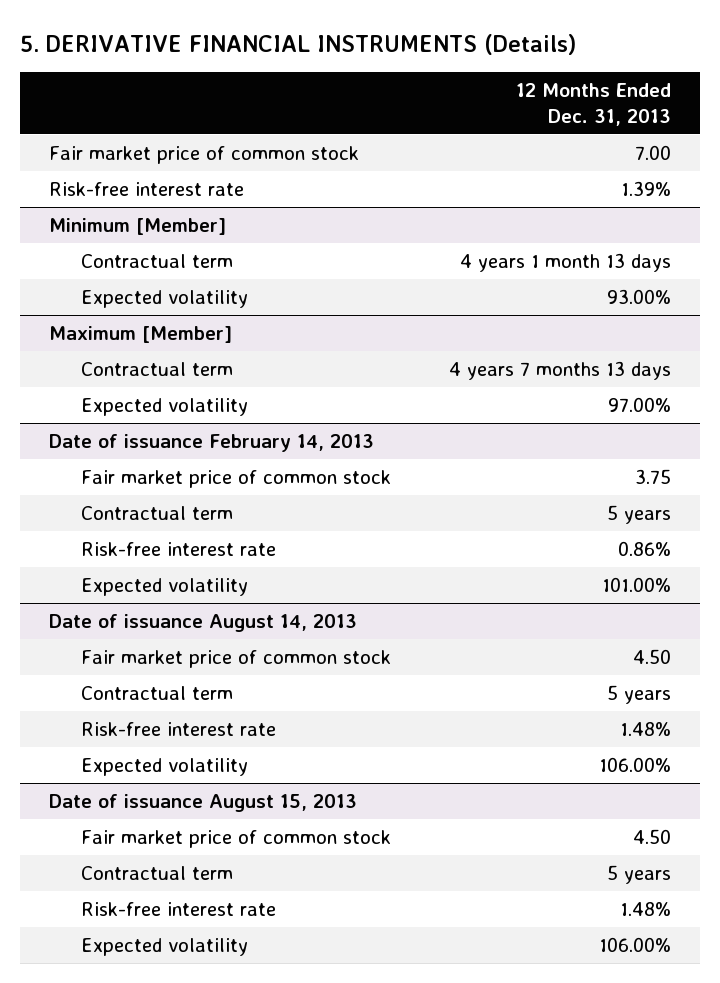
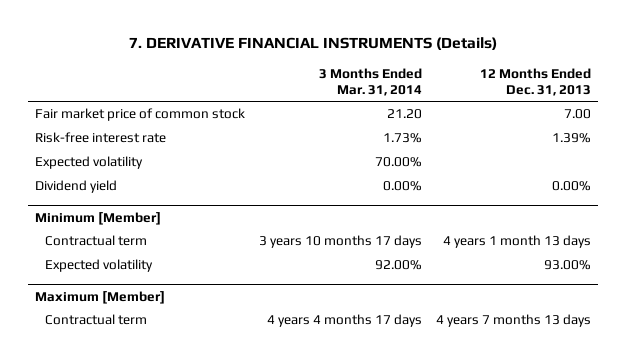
- 5. DERIVATIVE FINANCIAL INSTRUMENTS (Details)
+ 7. DERIVATIVE FINANCIAL INSTRUMENTS (Details)
- | 12 Months Ended Dec. 31, 2013
+ | 3 Months Ended Mar. 31, 2014 | 12 Months Ended Dec. 31, 2013
+ Expected volatility | 70.00% |
+ Dividend yield | 0.00% | 0.00%
@ Maximum [Member]
- Expected volatility | 97.00%
- Date of issuance February 14, 2013
- Fair market price of common stock | 3.75
- Contractual term | 5 years
- Risk-free interest rate | 0.86%
- Expected volatility | 101.00%
- Date of issuance August 14, 2013
- Fair market price of common stock | 4.50
- Contractual term | 5 years
- Risk-free interest rate | 1.48%
- Expected volatility | 106.00%
- Date of issuance August 15, 2013
- Fair market price of common stock | 4.50
- Contractual term | 5 years
- Risk-free interest rate | 1.48%
- Expected volatility | 106.00%

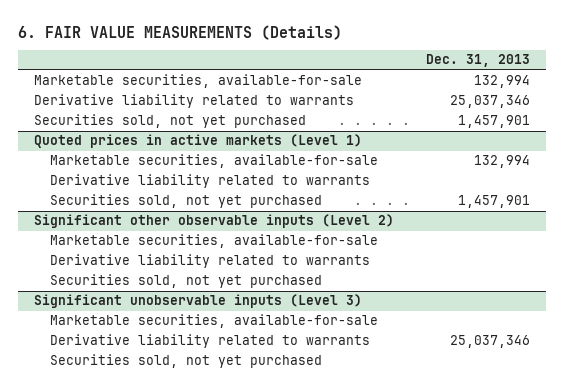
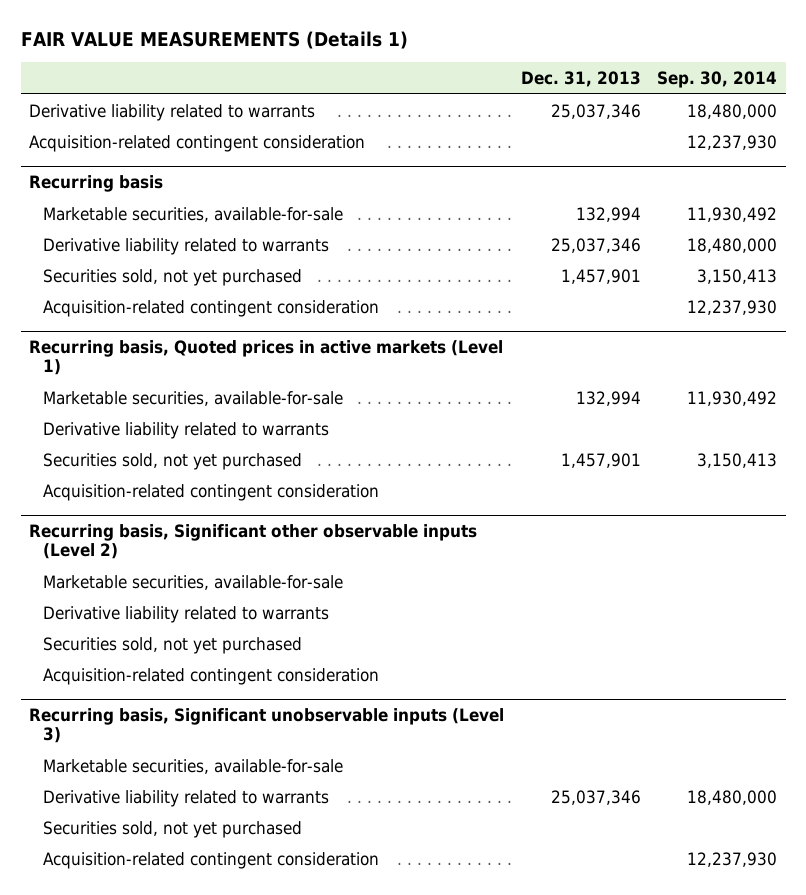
- 6. FAIR VALUE MEASUREMENTS (Details)
+ FAIR VALUE MEASUREMENTS (Details 1)
- | Dec. 31, 2013
+ | Dec. 31, 2013 | Sep. 30, 2014
+ Derivative liability related to warrants | 25,037,346 | 18,480,000
+ Acquisition-related contingent consideration | | 12,237,930
+ Recurring basis
- Quoted prices in active markets (Level 1)
+ Acquisition-related contingent consideration | | 12,237,930
+ Recurring basis, Quoted prices in active markets (Level 1)
- Significant other observable inputs (Level 2)
+ Acquisition-related contingent consideration
+ Recurring basis, Significant other observable inputs (Level 2)
- Significant unobservable inputs (Level 3)
+ Acquisition-related contingent consideration
+ Recurring basis, Significant unobservable inputs (Level 3)
+ Acquisition-related contingent consideration | | 12,237,930

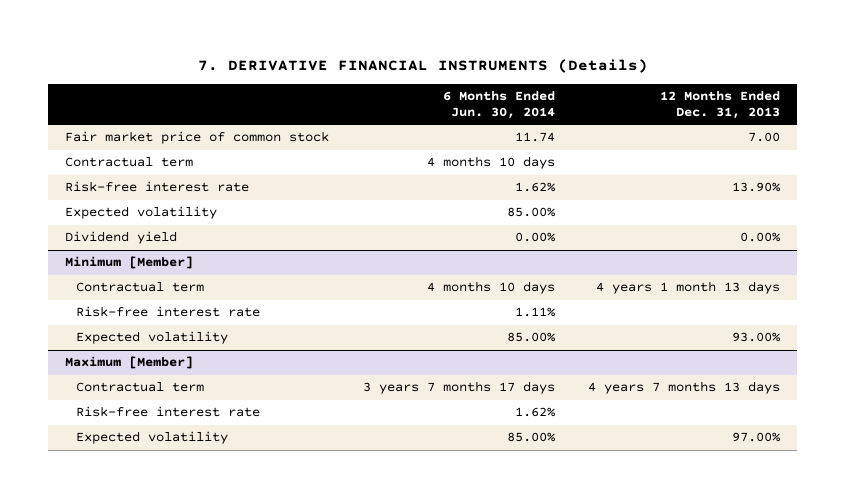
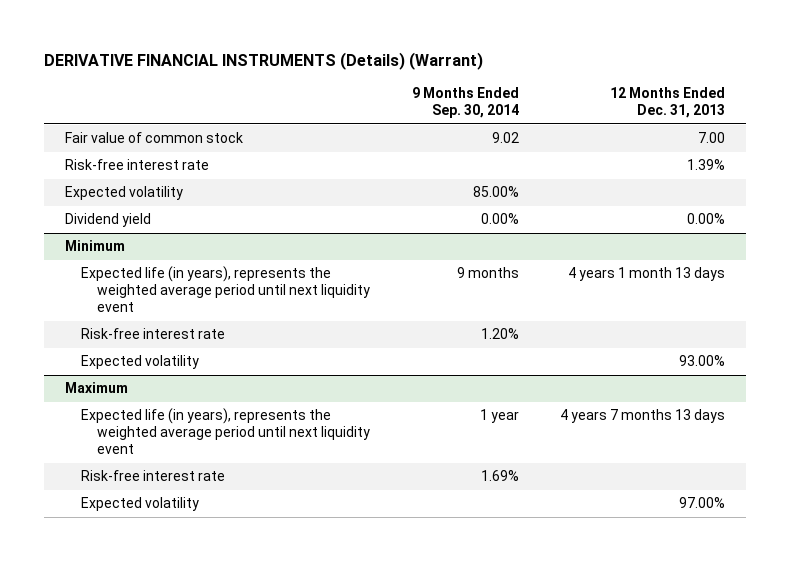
- 7. DERIVATIVE FINANCIAL INSTRUMENTS (Details)
+ DERIVATIVE FINANCIAL INSTRUMENTS (Details) (Warrant)
- | 6 Months Ended Jun. 30, 2014 | 12 Months Ended Dec. 31, 2013
+ | 9 Months Ended Sep. 30, 2014 | 12 Months Ended Dec. 31, 2013
- Fair market price of common stock | 11.74 | 7.00
- Contractual term | 4 months 10 days |
- Risk-free interest rate | 1.62% | 13.90%
+ Fair value of common stock | 9.02 | 7.00
+ Risk-free interest rate | | 1.39%
- Minimum [Member]
- Contractual term | 4 months 10 days | 4 years 1 month 13 days
+ Minimum
+ Expected life (in years), represents the weighted average period until next liquidity event | 9 months | 4 years 1 month 13 days
- Maximum [Member]
- Contractual term | 3 years 7 months 17 days | 4 years 7 months 13 days
+ Maximum
+ Expected life (in years), represents the weighted average period until next liquidity event | 1 year | 4 years 7 months 13 days

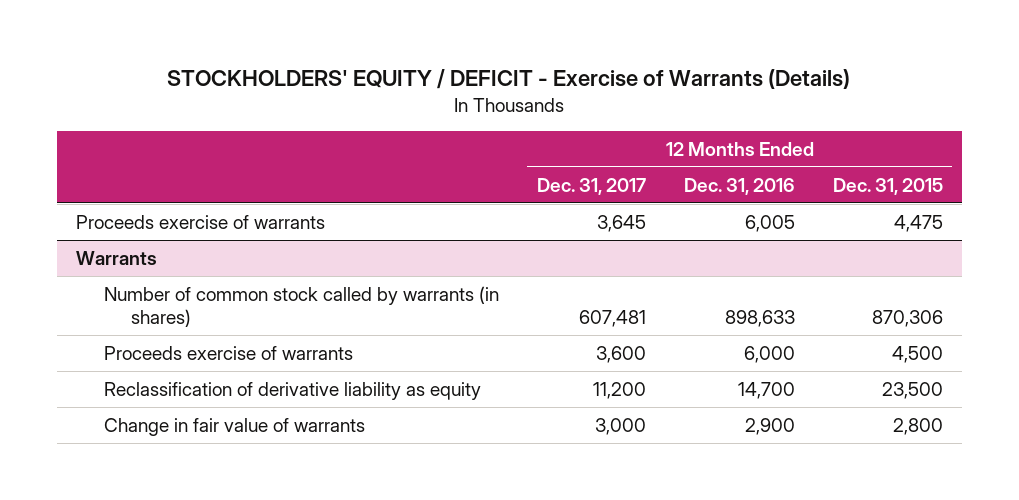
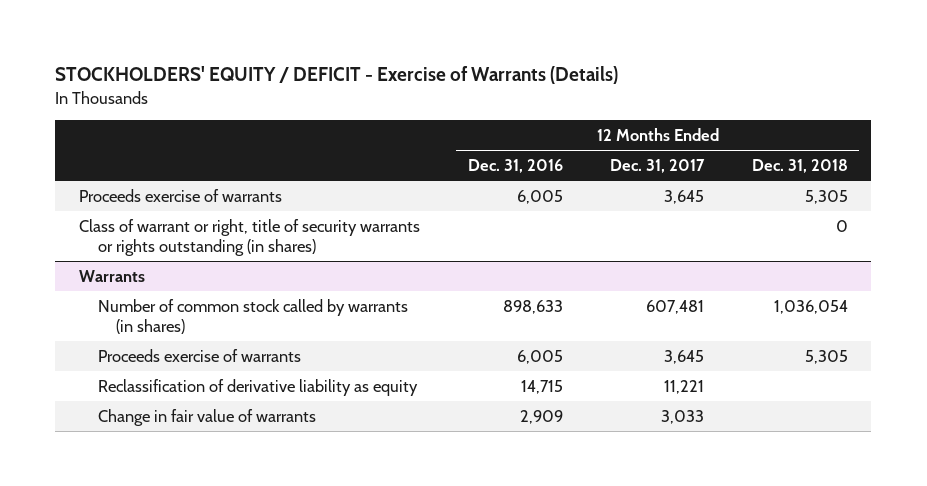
- | 12 Months Ended Dec. 31, 2017 | 12 Months Ended Dec. 31, 2016 | 12 Months Ended Dec. 31, 2015
+ | 12 Months Ended Dec. 31, 2016 | 12 Months Ended Dec. 31, 2017 | 12 Months Ended Dec. 31, 2018
+ Class of warrant or right, title of security warrants or rights outstanding (in shares) | | | 0
@ Warrants
- Proceeds exercise of warrants | 3,600 | 6,000 | 4,500
- Reclassification of derivative liability as equity | 11,200 | 14,700 | 23,500
- Change in fair value of warrants | 3,000 | 2,900 | 2,800
+ Proceeds exercise of warrants | 6,005 | 3,645 | 5,305
+ Reclassification of derivative liability as equity | 14,715 | 11,221 |
+ Change in fair value of warrants | 2,909 | 3,033 |

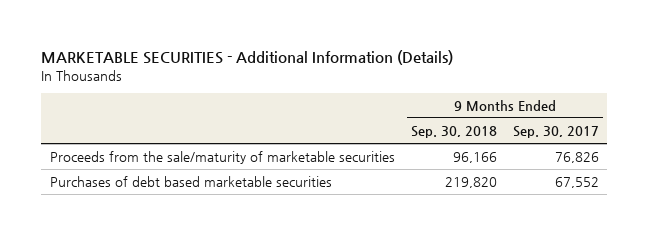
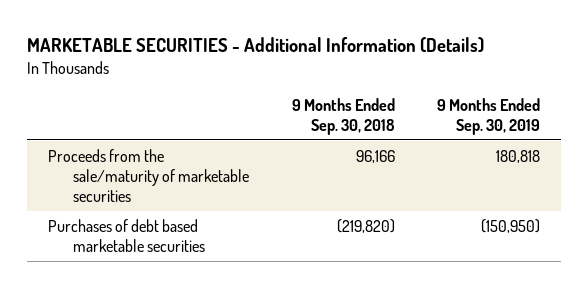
- | 9 Months Ended Sep. 30, 2018 | 9 Months Ended Sep. 30, 2017
+ | 9 Months Ended Sep. 30, 2018 | 9 Months Ended Sep. 30, 2019
- Purchases of debt based marketable securities | 219,820 | 67,552
+ Purchases of debt based marketable securities | (219,820) | (150,950)

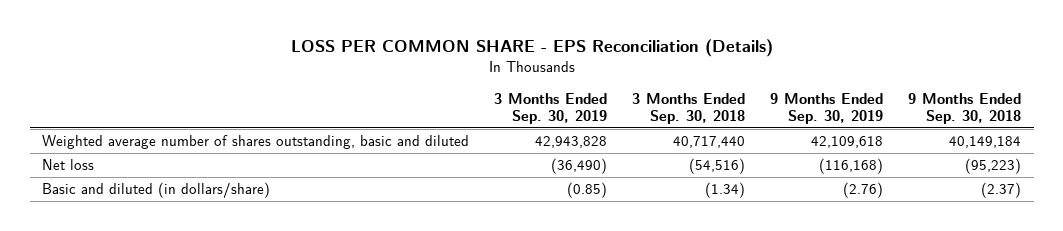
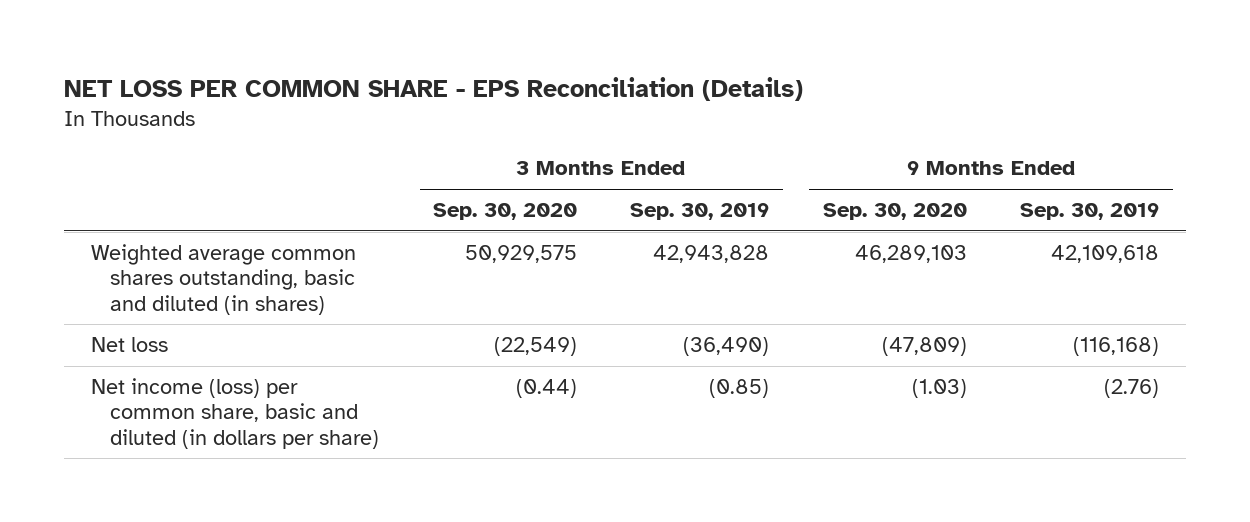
- LOSS PER COMMON SHARE - EPS Reconciliation (Details)
+ NET LOSS PER COMMON SHARE - EPS Reconciliation (Details)
- | 3 Months Ended Sep. 30, 2019 | 3 Months Ended Sep. 30, 2018 | 9 Months Ended Sep. 30, 2019 | 9 Months Ended Sep. 30, 2018
+ | 3 Months Ended Sep. 30, 2020 | 3 Months Ended Sep. 30, 2019 | 9 Months Ended Sep. 30, 2020 | 9 Months Ended Sep. 30, 2019
- Weighted average number of shares outstanding, basic and diluted | 42,943,828 | 40,717,440 | 42,109,618 | 40,149,184
+ Weighted average common shares outstanding, basic and diluted (in shares) | 50,929,575 | 42,943,828 | 46,289,103 | 42,109,618
- Basic and diluted (in dollars/share) | (0.85) | (1.34) | (2.76) | (2.37)
+ Net income (loss) per common share, basic and diluted (in dollars per share) | (0.44) | (0.85) | (1.03) | (2.76)

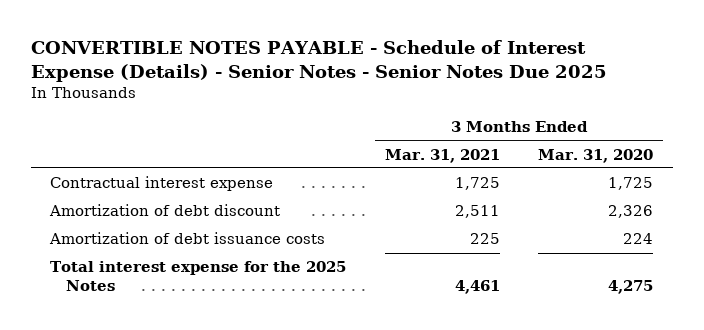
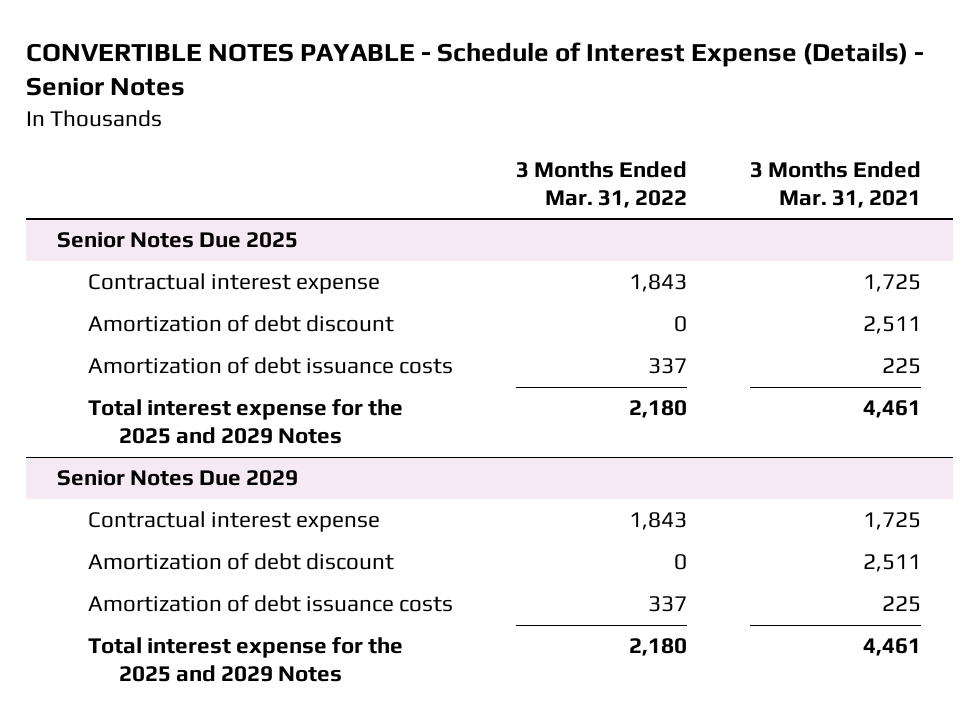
- CONVERTIBLE NOTES PAYABLE - Schedule of Interest Expense (Details) - Senior Notes - Senior Notes Due 2025
+ CONVERTIBLE NOTES PAYABLE - Schedule of Interest Expense (Details) - Senior Notes
- | 3 Months Ended Mar. 31, 2021 | 3 Months Ended Mar. 31, 2020
+ | 3 Months Ended Mar. 31, 2022 | 3 Months Ended Mar. 31, 2021
+ Senior Notes Due 2025
- Total interest expense for the 2025 Notes | 4,461 | 4,275
+ Total interest expense for the 2025 and 2029 Notes | 2,180 | 4,461
+ Senior Notes Due 2029
+ Contractual interest expense | 1,843 | 1,725
+ Amortization of debt discount | 0 | 2,511
+ Amortization of debt issuance costs | 337 | 225
+ Total interest expense for the 2025 and 2029 Notes | 2,180 | 4,461

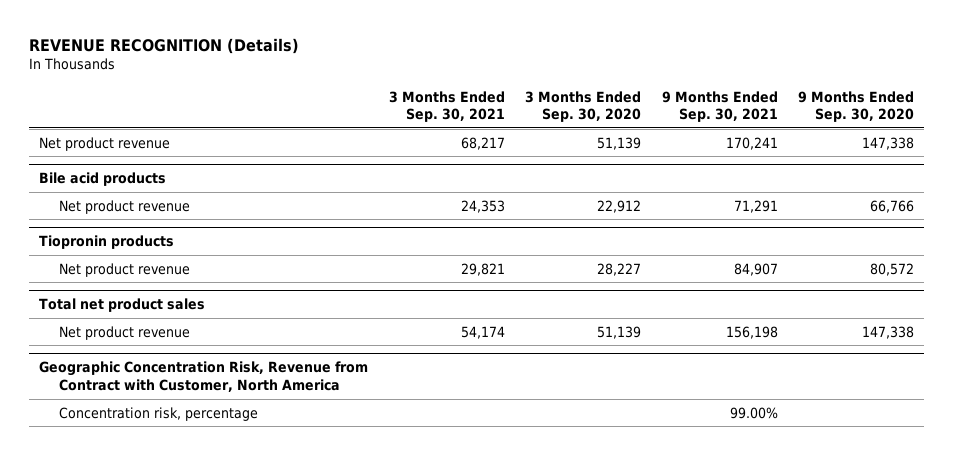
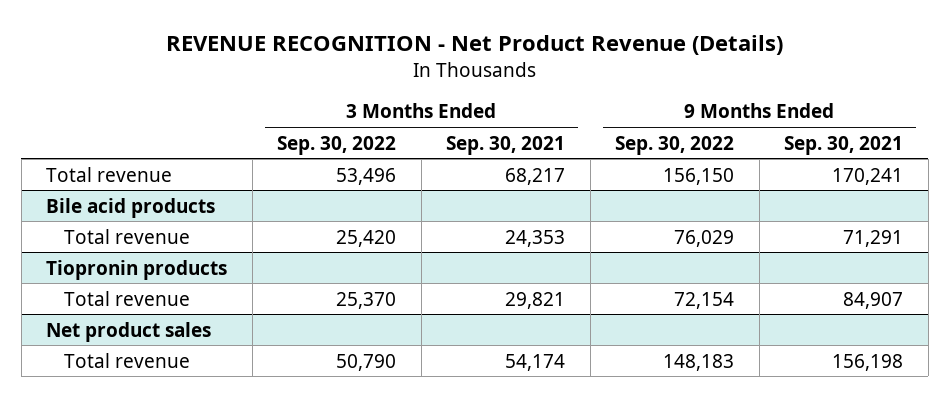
- REVENUE RECOGNITION (Details)
+ REVENUE RECOGNITION - Net Product Revenue (Details)
- | 3 Months Ended Sep. 30, 2021 | 3 Months Ended Sep. 30, 2020 | 9 Months Ended Sep. 30, 2021 | 9 Months Ended Sep. 30, 2020
+ | 3 Months Ended Sep. 30, 2022 | 3 Months Ended Sep. 30, 2021 | 9 Months Ended Sep. 30, 2022 | 9 Months Ended Sep. 30, 2021
- Net product revenue | 68,217 | 51,139 | 170,241 | 147,338
+ Total revenue | 53,496 | 68,217 | 156,150 | 170,241
@ Bile acid products
- Net product revenue | 24,353 | 22,912 | 71,291 | 66,766
+ Total revenue | 25,420 | 24,353 | 76,029 | 71,291
@ Tiopronin products
- Net product revenue | 29,821 | 28,227 | 84,907 | 80,572
- Total net product sales
- Net product revenue | 54,174 | 51,139 | 156,198 | 147,338
- Geographic Concentration Risk, Revenue from Contract with Customer, North America
- Concentration risk, percentage | | | 99.00% |
@ Tiopronin products
+ Total revenue | 25,370 | 29,821 | 72,154 | 84,907
+ Net product sales
+ Total revenue | 50,790 | 54,174 | 148,183 | 156,198

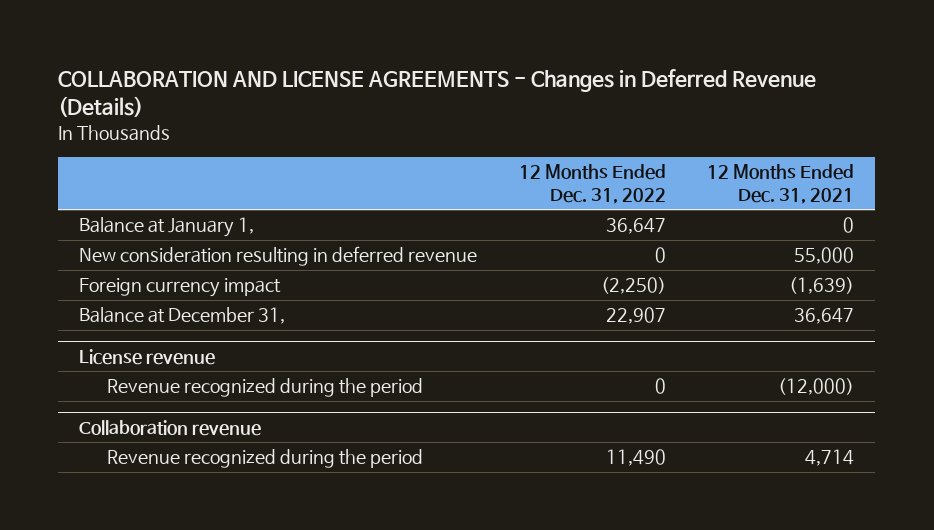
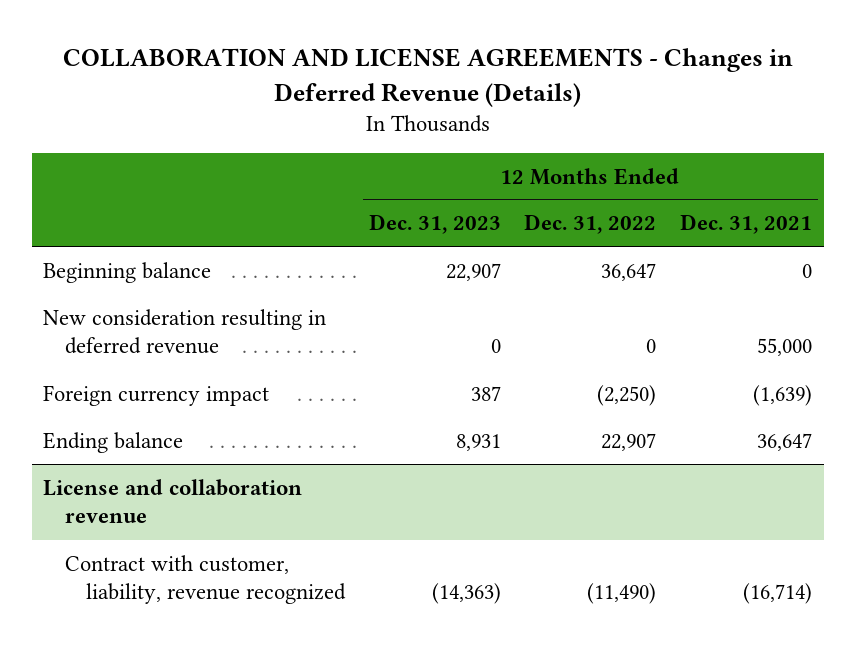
- | 12 Months Ended Dec. 31, 2022 | 12 Months Ended Dec. 31, 2021
+ | 12 Months Ended Dec. 31, 2023 | 12 Months Ended Dec. 31, 2022 | 12 Months Ended Dec. 31, 2021
- Balance at January 1, | 36,647 | 0
+ Beginning balance | 22,907 | 36,647 | 0
- Balance at December 31, | 22,907 | 36,647
- License revenue
- Revenue recognized during the period | 0 | (12,000)
- Collaboration revenue
- Revenue recognized during the period | 11,490 | 4,714
+ Ending balance | 8,931 | 22,907 | 36,647
+ License and collaboration revenue
+ Contract with customer, liability, revenue recognized | (14,363) | (11,490) | (16,714)

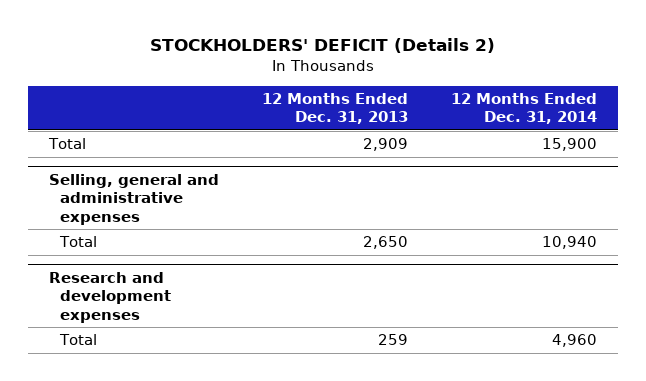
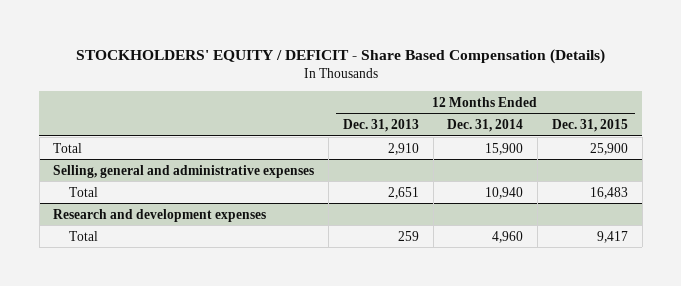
- STOCKHOLDERS' DEFICIT (Details 2)
+ STOCKHOLDERS' EQUITY / DEFICIT - Share Based Compensation (Details)
- | 12 Months Ended Dec. 31, 2013 | 12 Months Ended Dec. 31, 2014
+ | 12 Months Ended Dec. 31, 2013 | 12 Months Ended Dec. 31, 2014 | 12 Months Ended Dec. 31, 2015
- Total | 2,909 | 15,900
+ Total | 2,910 | 15,900 | 25,900
@ Selling, general and administrative expenses
- Total | 2,650 | 10,940
+ Total | 2,651 | 10,940 | 16,483

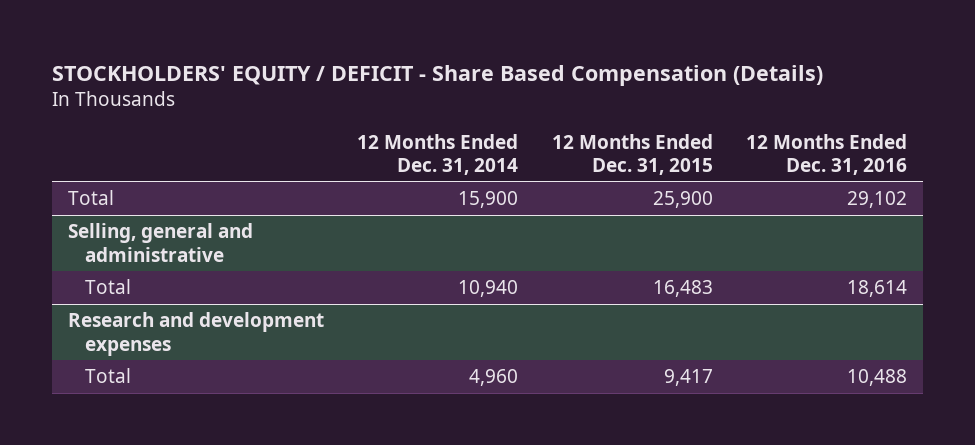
- | 12 Months Ended Dec. 31, 2013 | 12 Months Ended Dec. 31, 2014 | 12 Months Ended Dec. 31, 2015
+ | 12 Months Ended Dec. 31, 2014 | 12 Months Ended Dec. 31, 2015 | 12 Months Ended Dec. 31, 2016
- Selling, general and administrative expenses
+ Selling, general and administrative

